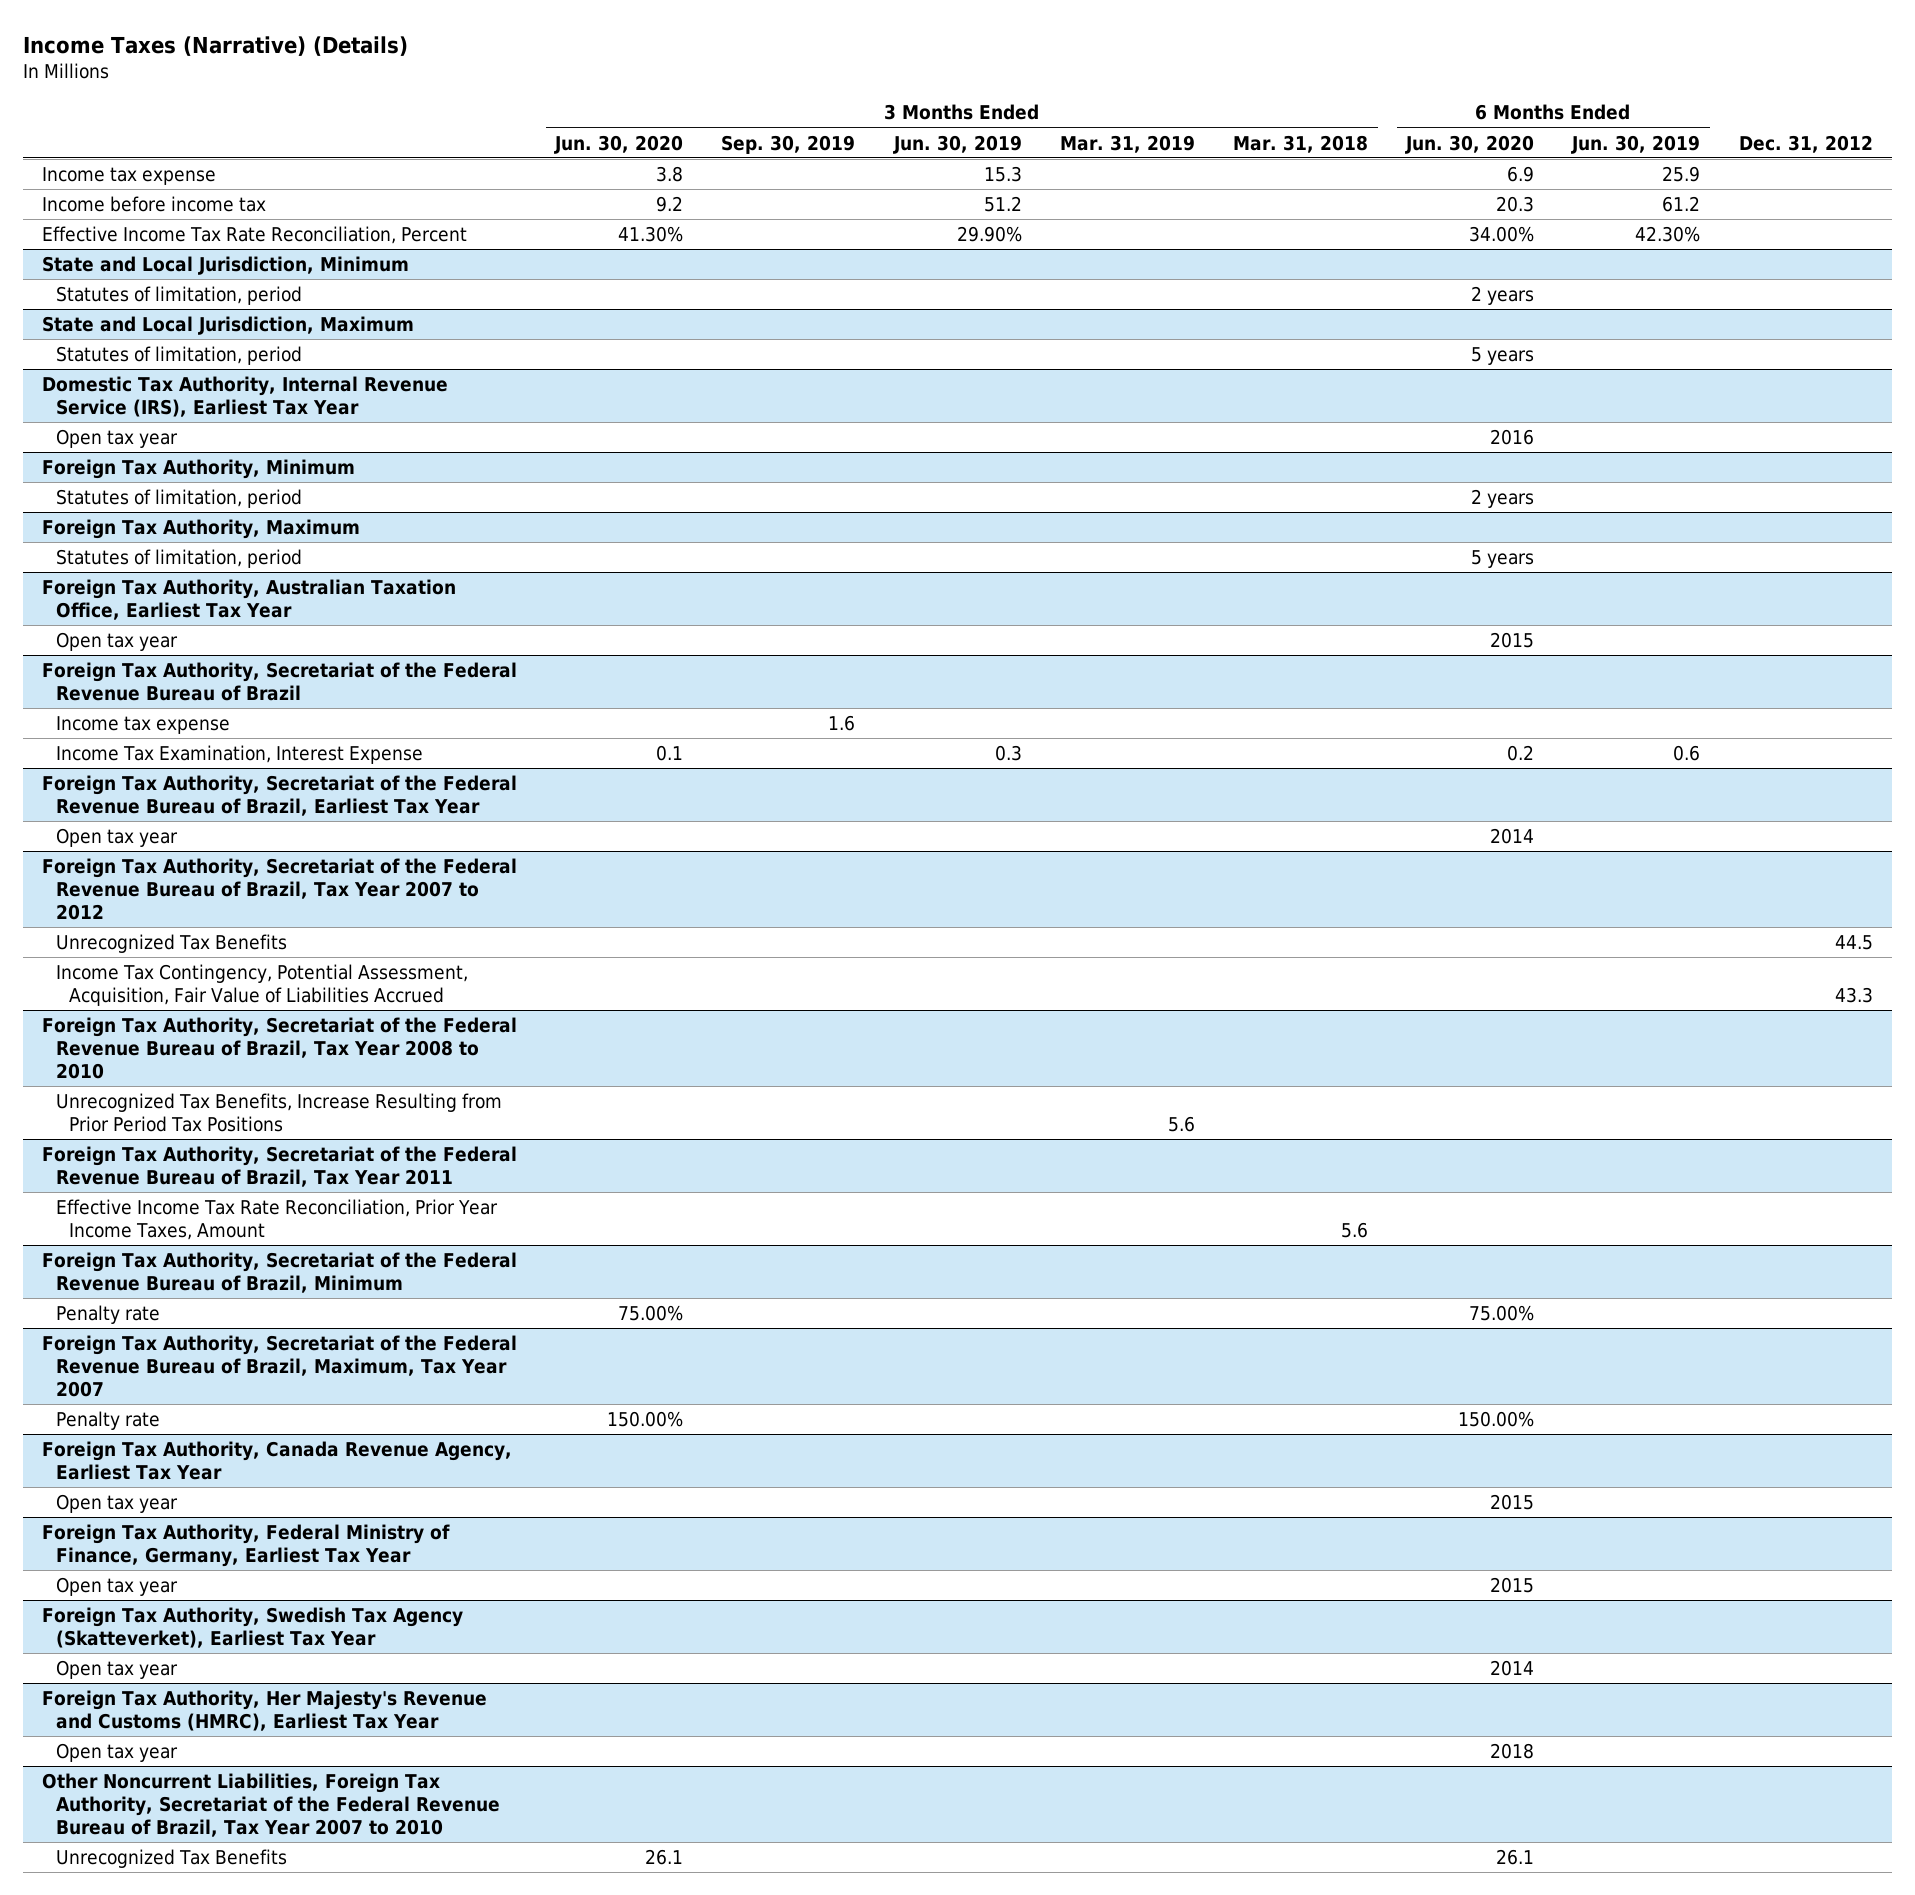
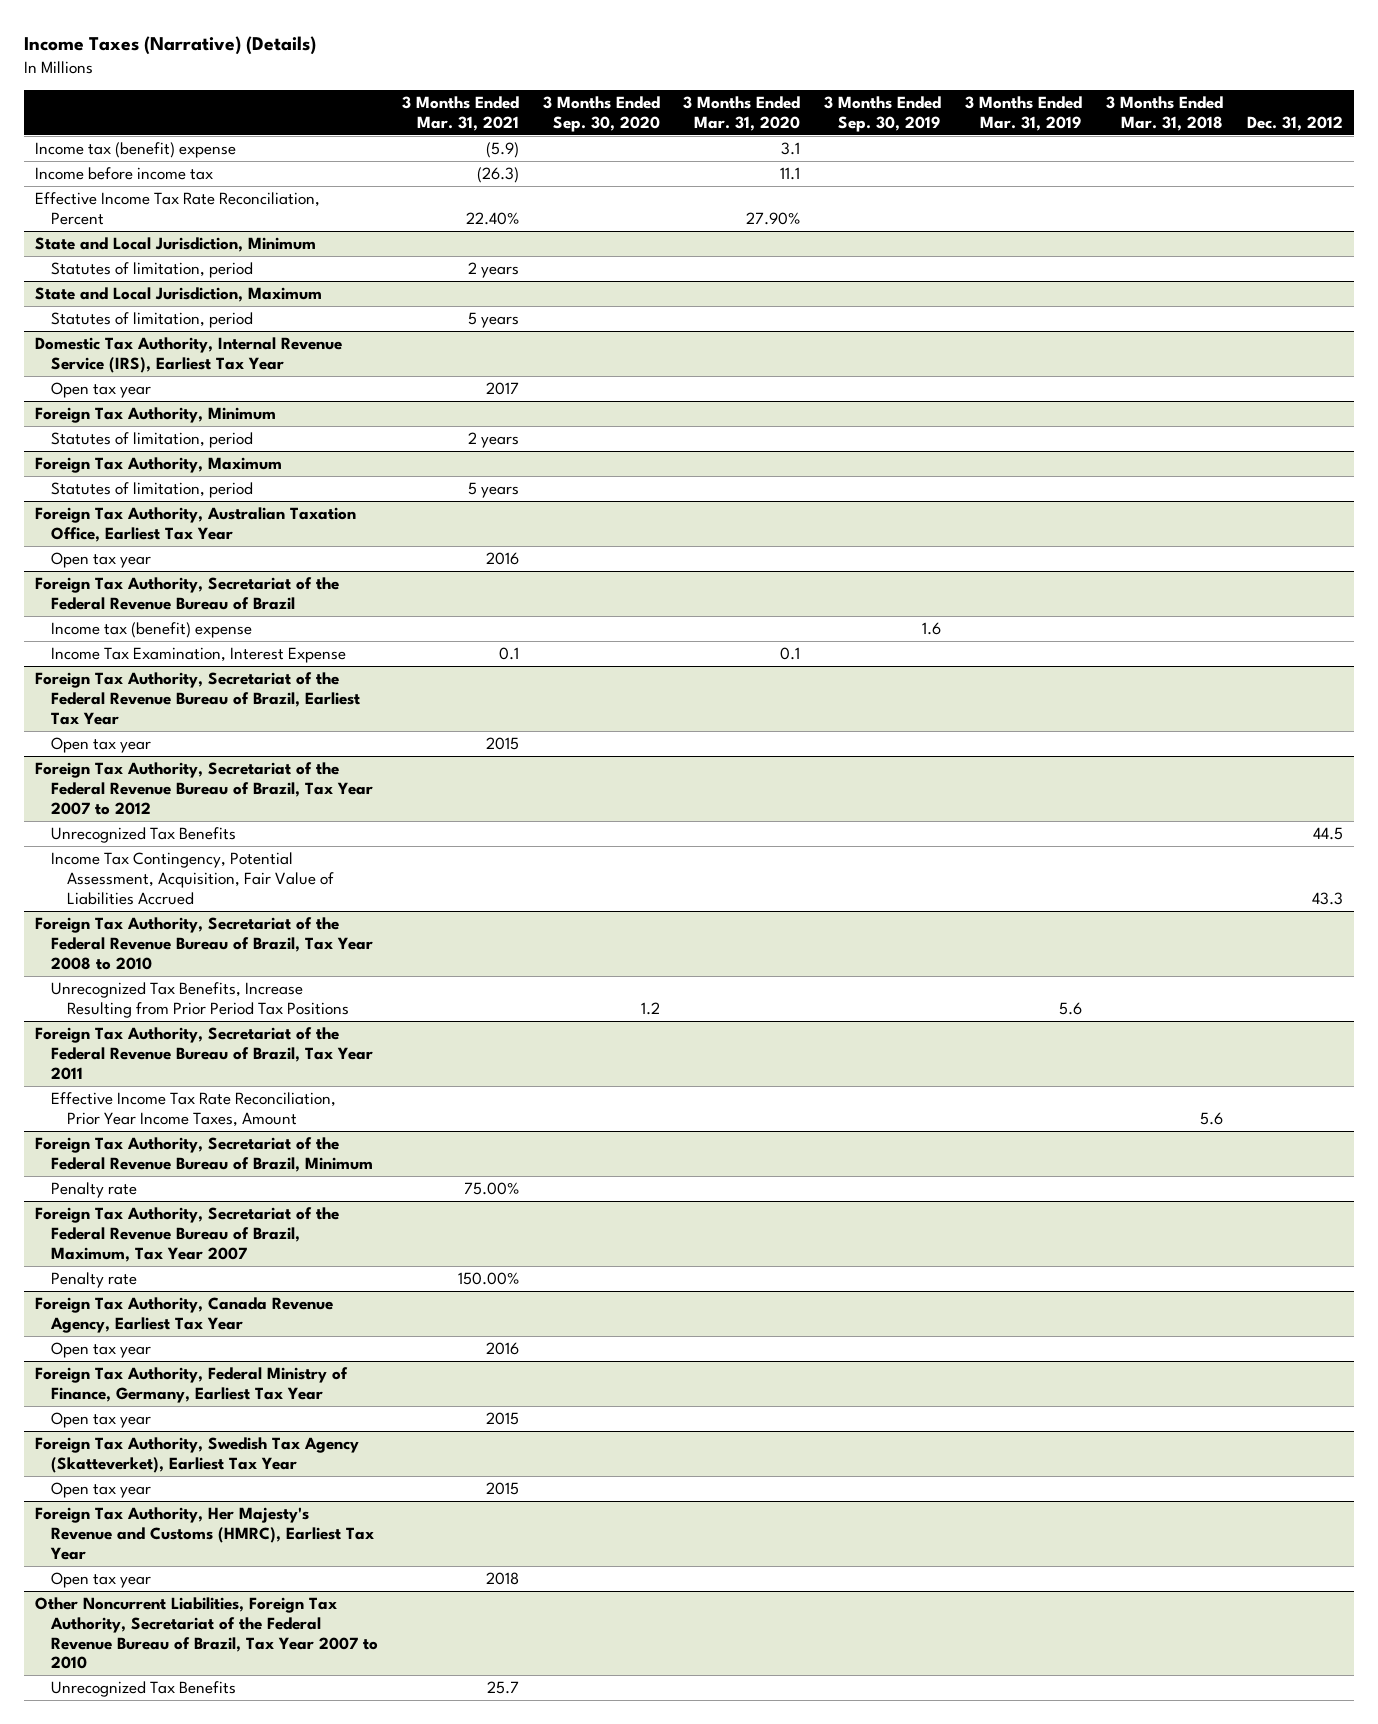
- | 3 Months Ended Jun. 30, 2020 | 3 Months Ended Sep. 30, 2019 | 3 Months Ended Jun. 30, 2019 | 3 Months Ended Mar. 31, 2019 | 3 Months Ended Mar. 31, 2018 | 6 Months Ended Jun. 30, 2020 | 6 Months Ended Jun. 30, 2019 | Dec. 31, 2012
+ | 3 Months Ended Mar. 31, 2021 | 3 Months Ended Sep. 30, 2020 | 3 Months Ended Mar. 31, 2020 | 3 Months Ended Sep. 30, 2019 | 3 Months Ended Mar. 31, 2019 | 3 Months Ended Mar. 31, 2018 | Dec. 31, 2012
- Income tax expense | 3.8 | | 15.3 | | | 6.9 | 25.9 |
+ Income tax (benefit) expense | (5.9) | | 3.1 | | | |
@ Foreign Tax Authority, Secretariat of the Federal Revenue Bureau of Brazil
- Income tax expense | | 1.6 | | | | | |
+ Income tax (benefit) expense | | | | 1.6 | | |

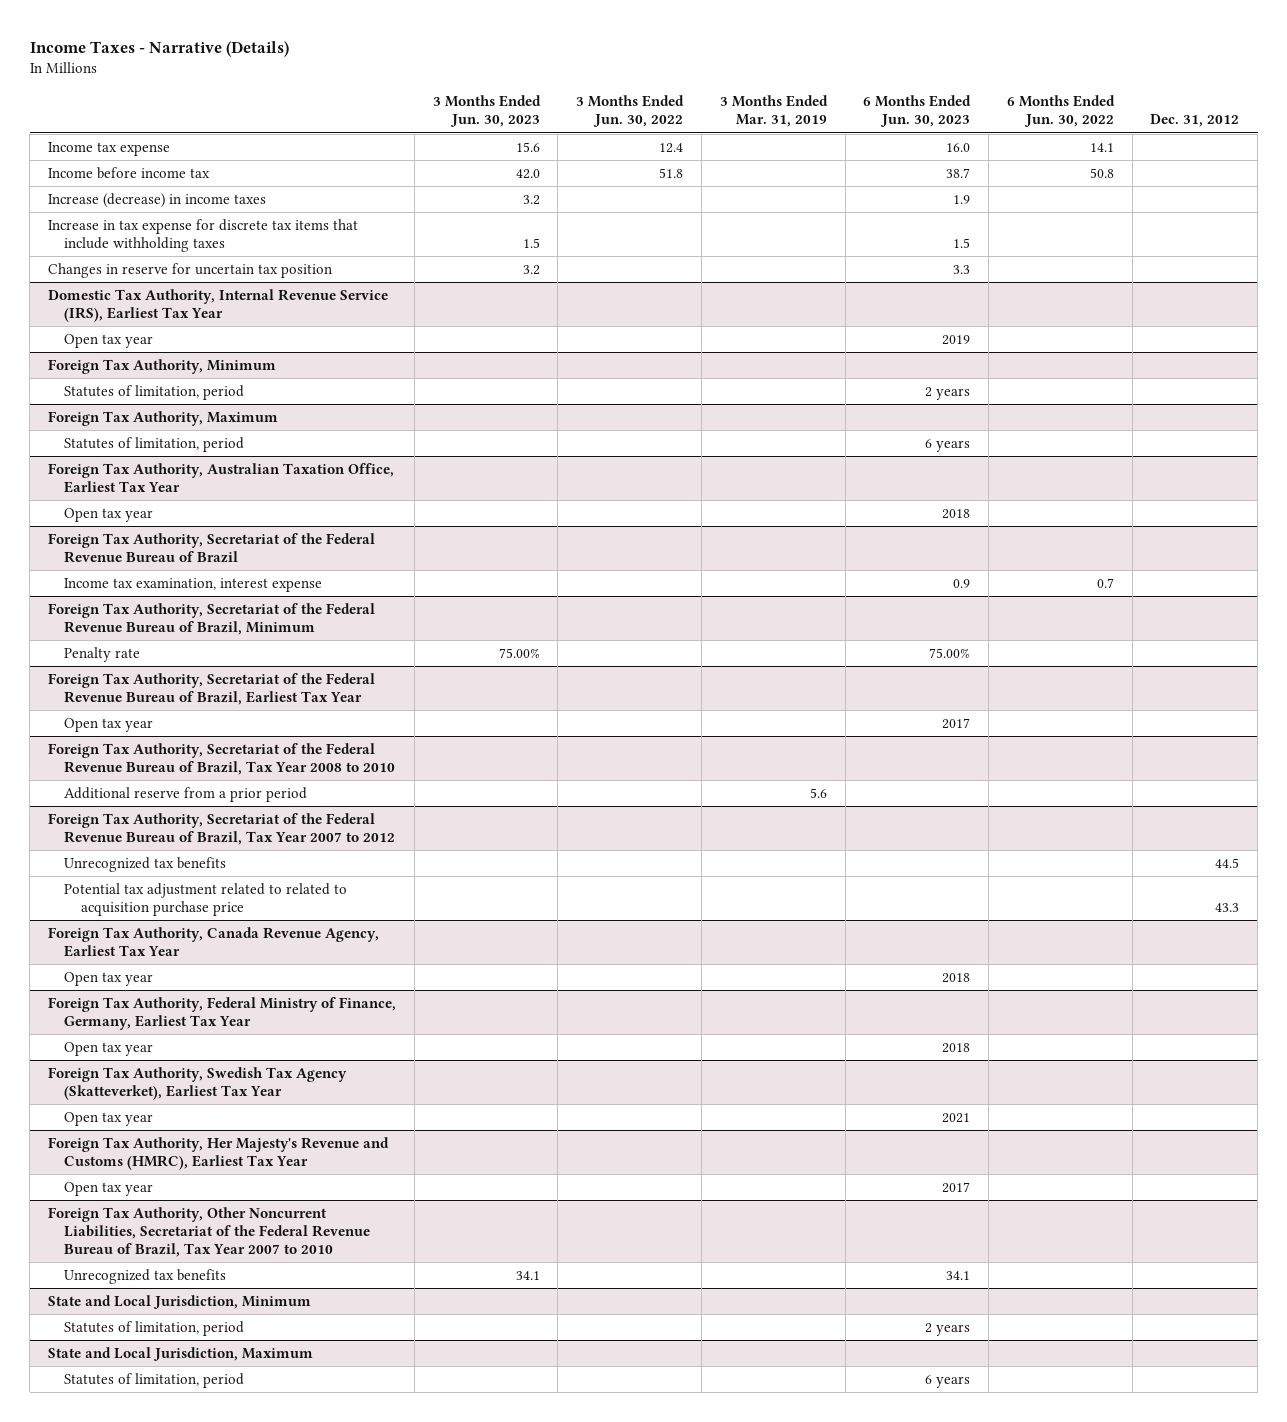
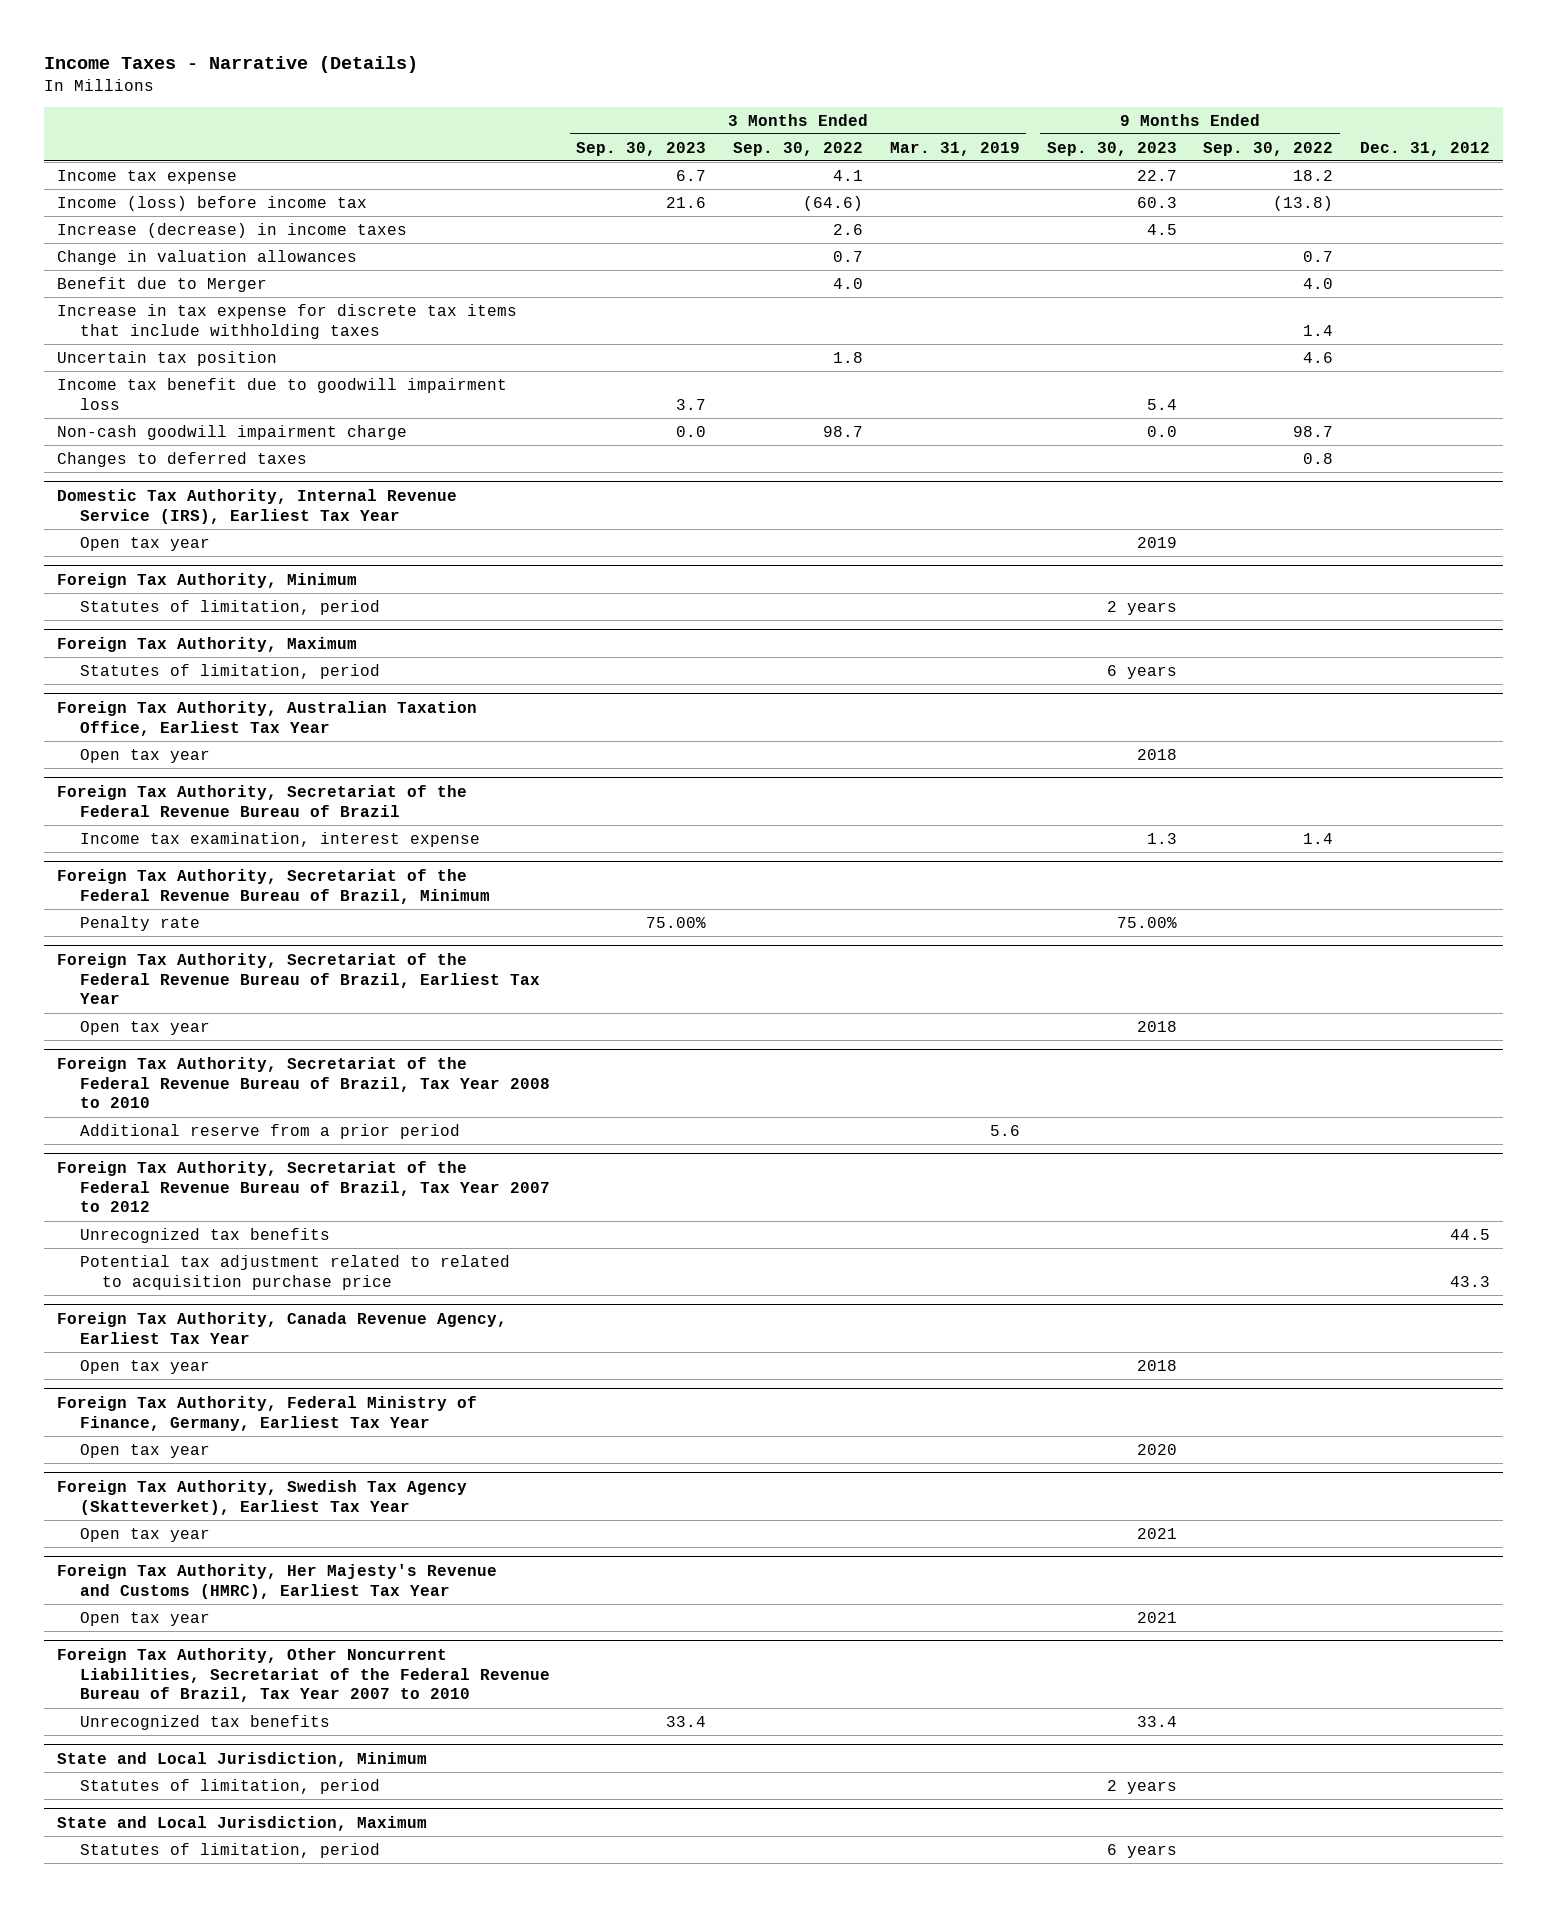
- | 3 Months Ended Jun. 30, 2023 | 3 Months Ended Jun. 30, 2022 | 3 Months Ended Mar. 31, 2019 | 6 Months Ended Jun. 30, 2023 | 6 Months Ended Jun. 30, 2022 | Dec. 31, 2012
+ | 3 Months Ended Sep. 30, 2023 | 3 Months Ended Sep. 30, 2022 | 3 Months Ended Mar. 31, 2019 | 9 Months Ended Sep. 30, 2023 | 9 Months Ended Sep. 30, 2022 | Dec. 31, 2012
- Income before income tax | 42.0 | 51.8 | | 38.7 | 50.8 |
+ Income (loss) before income tax | 21.6 | (64.6) | | 60.3 | (13.8) |
+ Change in valuation allowances | | 0.7 | | | 0.7 |
+ Benefit due to Merger | | 4.0 | | | 4.0 |
- Changes in reserve for uncertain tax position | 3.2 | | | 3.3 | |
+ Uncertain tax position | | 1.8 | | | 4.6 |
+ Income tax benefit due to goodwill impairment loss | 3.7 | | | 5.4 | |
+ Non-cash goodwill impairment charge | 0.0 | 98.7 | | 0.0 | 98.7 |
+ Changes to deferred taxes | | | | | 0.8 |

